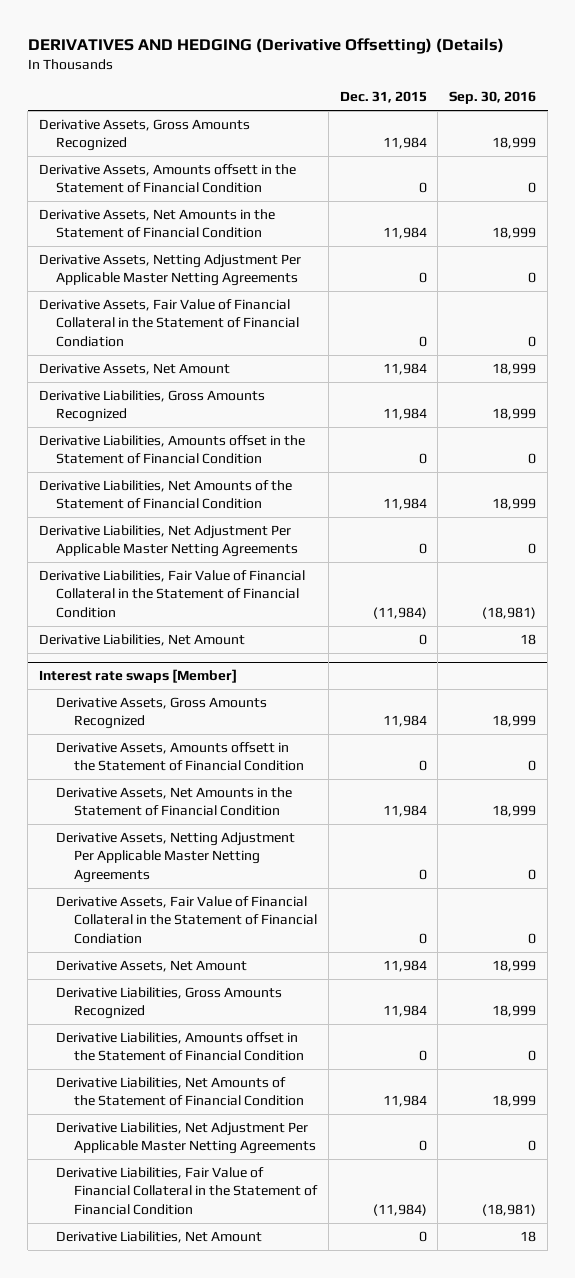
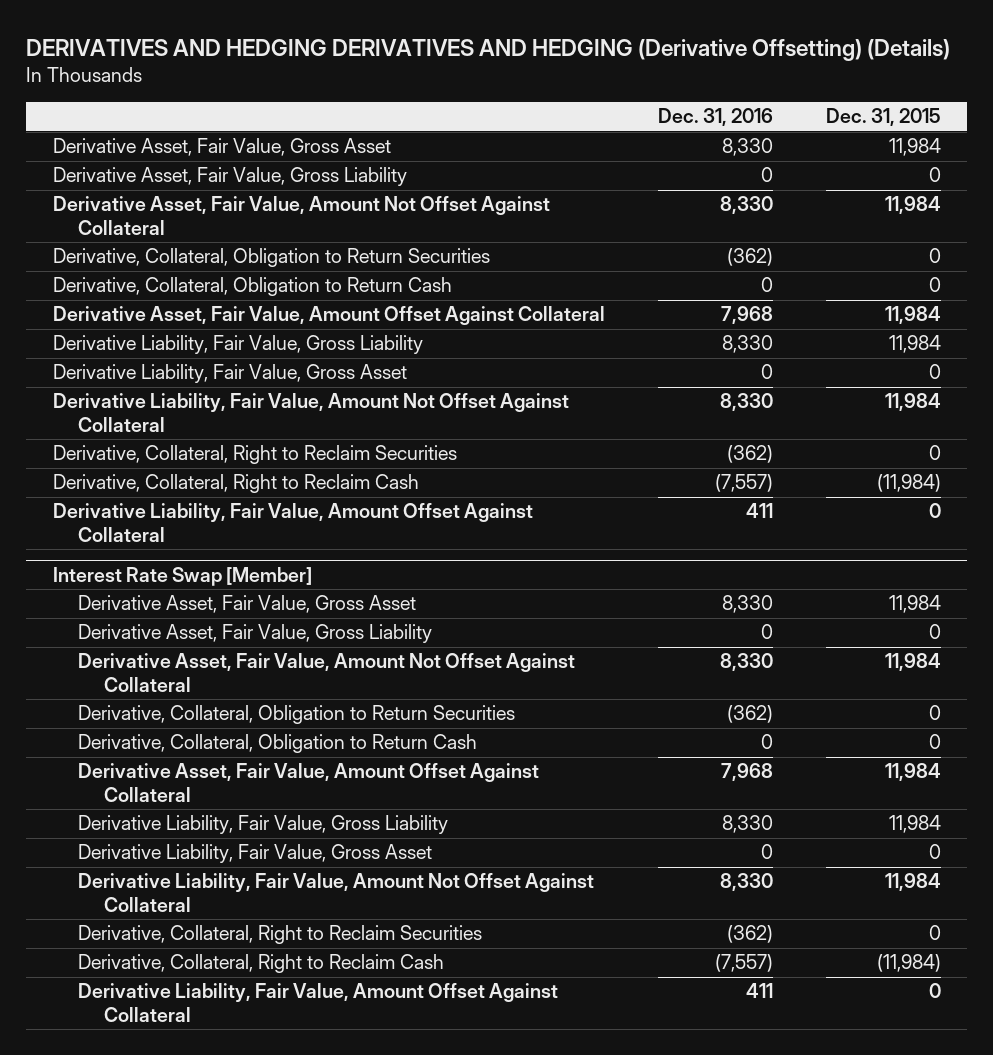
- DERIVATIVES AND HEDGING (Derivative Offsetting) (Details)
+ DERIVATIVES AND HEDGING DERIVATIVES AND HEDGING (Derivative Offsetting) (Details)
- | Dec. 31, 2015 | Sep. 30, 2016
+ | Dec. 31, 2016 | Dec. 31, 2015
- Derivative Assets, Gross Amounts Recognized | 11,984 | 18,999
- Derivative Assets, Amounts offsett in the Statement of Financial Condition | 0 | 0
- Derivative Assets, Net Amounts in the Statement of Financial Condition | 11,984 | 18,999
- Derivative Assets, Netting Adjustment Per Applicable Master Netting Agreements | 0 | 0
- Derivative Assets, Fair Value of Financial Collateral in the Statement of Financial Condiation | 0 | 0
- Derivative Assets, Net Amount | 11,984 | 18,999
- Derivative Liabilities, Gross Amounts Recognized | 11,984 | 18,999
- Derivative Liabilities, Amounts offset in the Statement of Financial Condition | 0 | 0
- Derivative Liabilities, Net Amounts of the Statement of Financial Condition | 11,984 | 18,999
- Derivative Liabilities, Net Adjustment Per Applicable Master Netting Agreements | 0 | 0
- Derivative Liabilities, Fair Value of Financial Collateral in the Statement of Financial Condition | (11,984) | (18,981)
- Derivative Liabilities, Net Amount | 0 | 18
- Interest rate swaps [Member]
- Derivative Assets, Gross Amounts Recognized | 11,984 | 18,999
- Derivative Assets, Amounts offsett in the Statement of Financial Condition | 0 | 0
- Derivative Assets, Net Amounts in the Statement of Financial Condition | 11,984 | 18,999
- Derivative Assets, Netting Adjustment Per Applicable Master Netting Agreements | 0 | 0
- Derivative Assets, Fair Value of Financial Collateral in the Statement of Financial Condiation | 0 | 0
- Derivative Assets, Net Amount | 11,984 | 18,999
- Derivative Liabilities, Gross Amounts Recognized | 11,984 | 18,999
- Derivative Liabilities, Amounts offset in the Statement of Financial Condition | 0 | 0
- Derivative Liabilities, Net Amounts of the Statement of Financial Condition | 11,984 | 18,999
- Derivative Liabilities, Net Adjustment Per Applicable Master Netting Agreements | 0 | 0
- Derivative Liabilities, Fair Value of Financial Collateral in the Statement of Financial Condition | (11,984) | (18,981)
- Derivative Liabilities, Net Amount | 0 | 18
+ Derivative Asset, Fair Value, Gross Asset | 8,330 | 11,984
+ Derivative Asset, Fair Value, Gross Liability | 0 | 0
+ Derivative Asset, Fair Value, Amount Not Offset Against Collateral | 8,330 | 11,984
+ Derivative, Collateral, Obligation to Return Securities | (362) | 0
+ Derivative, Collateral, Obligation to Return Cash | 0 | 0
+ Derivative Asset, Fair Value, Amount Offset Against Collateral | 7,968 | 11,984
+ Derivative Liability, Fair Value, Gross Liability | 8,330 | 11,984
+ Derivative Liability, Fair Value, Gross Asset | 0 | 0
+ Derivative Liability, Fair Value, Amount Not Offset Against Collateral | 8,330 | 11,984
+ Derivative, Collateral, Right to Reclaim Securities | (362) | 0
+ Derivative, Collateral, Right to Reclaim Cash | (7,557) | (11,984)
+ Derivative Liability, Fair Value, Amount Offset Against Collateral | 411 | 0
+ Interest Rate Swap [Member]
+ Derivative Asset, Fair Value, Gross Asset | 8,330 | 11,984
+ Derivative Asset, Fair Value, Gross Liability | 0 | 0
+ Derivative Asset, Fair Value, Amount Not Offset Against Collateral | 8,330 | 11,984
+ Derivative, Collateral, Obligation to Return Securities | (362) | 0
+ Derivative, Collateral, Obligation to Return Cash | 0 | 0
+ Derivative Asset, Fair Value, Amount Offset Against Collateral | 7,968 | 11,984
+ Derivative Liability, Fair Value, Gross Liability | 8,330 | 11,984
+ Derivative Liability, Fair Value, Gross Asset | 0 | 0
+ Derivative Liability, Fair Value, Amount Not Offset Against Collateral | 8,330 | 11,984
+ Derivative, Collateral, Right to Reclaim Securities | (362) | 0
+ Derivative, Collateral, Right to Reclaim Cash | (7,557) | (11,984)
+ Derivative Liability, Fair Value, Amount Offset Against Collateral | 411 | 0

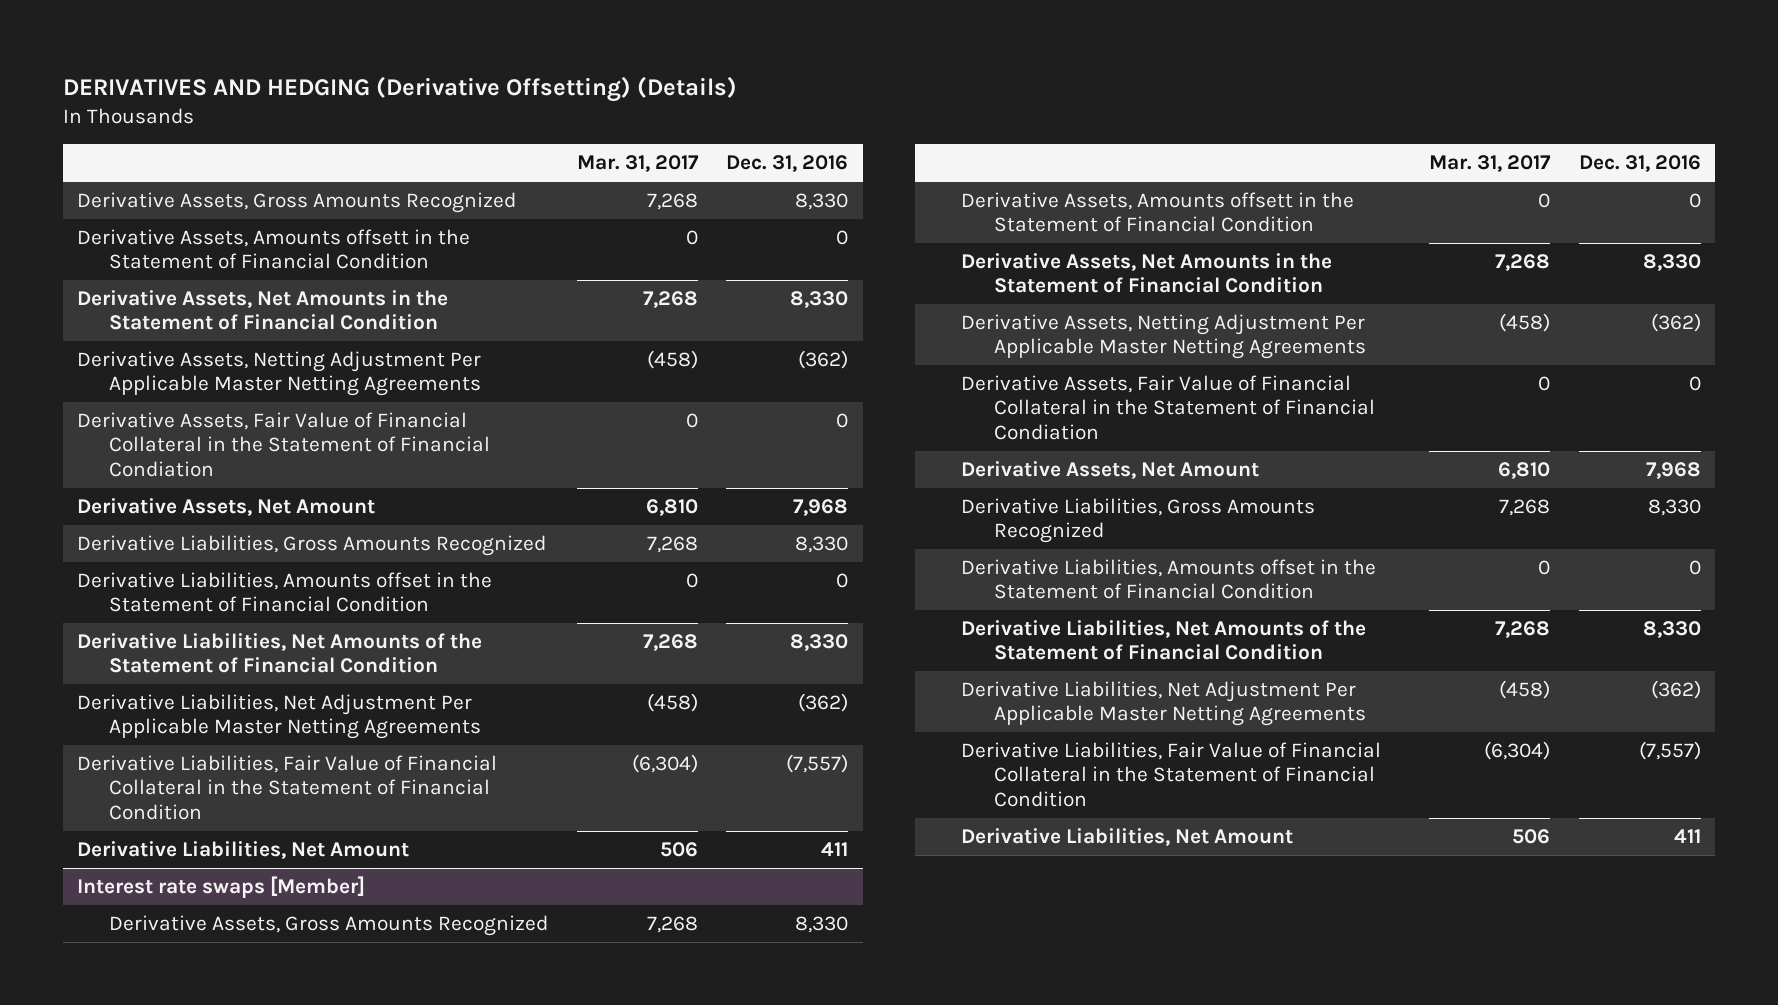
- DERIVATIVES AND HEDGING DERIVATIVES AND HEDGING (Derivative Offsetting) (Details)
+ DERIVATIVES AND HEDGING (Derivative Offsetting) (Details)
- | Dec. 31, 2016 | Dec. 31, 2015
+ | Mar. 31, 2017 | Dec. 31, 2016
- Derivative Asset, Fair Value, Gross Asset | 8,330 | 11,984
- Derivative Asset, Fair Value, Gross Liability | 0 | 0
- Derivative Asset, Fair Value, Amount Not Offset Against Collateral | 8,330 | 11,984
- Derivative, Collateral, Obligation to Return Securities | (362) | 0
- Derivative, Collateral, Obligation to Return Cash | 0 | 0
- Derivative Asset, Fair Value, Amount Offset Against Collateral | 7,968 | 11,984
- Derivative Liability, Fair Value, Gross Liability | 8,330 | 11,984
- Derivative Liability, Fair Value, Gross Asset | 0 | 0
- Derivative Liability, Fair Value, Amount Not Offset Against Collateral | 8,330 | 11,984
- Derivative, Collateral, Right to Reclaim Securities | (362) | 0
- Derivative, Collateral, Right to Reclaim Cash | (7,557) | (11,984)
- Derivative Liability, Fair Value, Amount Offset Against Collateral | 411 | 0
- Interest Rate Swap [Member]
- Derivative Asset, Fair Value, Gross Asset | 8,330 | 11,984
- Derivative Asset, Fair Value, Gross Liability | 0 | 0
- Derivative Asset, Fair Value, Amount Not Offset Against Collateral | 8,330 | 11,984
- Derivative, Collateral, Obligation to Return Securities | (362) | 0
- Derivative, Collateral, Obligation to Return Cash | 0 | 0
- Derivative Asset, Fair Value, Amount Offset Against Collateral | 7,968 | 11,984
- Derivative Liability, Fair Value, Gross Liability | 8,330 | 11,984
- Derivative Liability, Fair Value, Gross Asset | 0 | 0
- Derivative Liability, Fair Value, Amount Not Offset Against Collateral | 8,330 | 11,984
- Derivative, Collateral, Right to Reclaim Securities | (362) | 0
- Derivative, Collateral, Right to Reclaim Cash | (7,557) | (11,984)
- Derivative Liability, Fair Value, Amount Offset Against Collateral | 411 | 0
+ Derivative Assets, Gross Amounts Recognized | 7,268 | 8,330
+ Derivative Assets, Amounts offsett in the Statement of Financial Condition | 0 | 0
+ Derivative Assets, Net Amounts in the Statement of Financial Condition | 7,268 | 8,330
+ Derivative Assets, Netting Adjustment Per Applicable Master Netting Agreements | (458) | (362)
+ Derivative Assets, Fair Value of Financial Collateral in the Statement of Financial Condiation | 0 | 0
+ Derivative Assets, Net Amount | 6,810 | 7,968
+ Derivative Liabilities, Gross Amounts Recognized | 7,268 | 8,330
+ Derivative Liabilities, Amounts offset in the Statement of Financial Condition | 0 | 0
+ Derivative Liabilities, Net Amounts of the Statement of Financial Condition | 7,268 | 8,330
+ Derivative Liabilities, Net Adjustment Per Applicable Master Netting Agreements | (458) | (362)
+ Derivative Liabilities, Fair Value of Financial Collateral in the Statement of Financial Condition | (6,304) | (7,557)
+ Derivative Liabilities, Net Amount | 506 | 411
+ Interest rate swaps [Member]
+ Derivative Assets, Gross Amounts Recognized | 7,268 | 8,330
+ Derivative Assets, Amounts offsett in the Statement of Financial Condition | 0 | 0
+ Derivative Assets, Net Amounts in the Statement of Financial Condition | 7,268 | 8,330
+ Derivative Assets, Netting Adjustment Per Applicable Master Netting Agreements | (458) | (362)
+ Derivative Assets, Fair Value of Financial Collateral in the Statement of Financial Condiation | 0 | 0
+ Derivative Assets, Net Amount | 6,810 | 7,968
+ Derivative Liabilities, Gross Amounts Recognized | 7,268 | 8,330
+ Derivative Liabilities, Amounts offset in the Statement of Financial Condition | 0 | 0
+ Derivative Liabilities, Net Amounts of the Statement of Financial Condition | 7,268 | 8,330
+ Derivative Liabilities, Net Adjustment Per Applicable Master Netting Agreements | (458) | (362)
+ Derivative Liabilities, Fair Value of Financial Collateral in the Statement of Financial Condition | (6,304) | (7,557)
+ Derivative Liabilities, Net Amount | 506 | 411

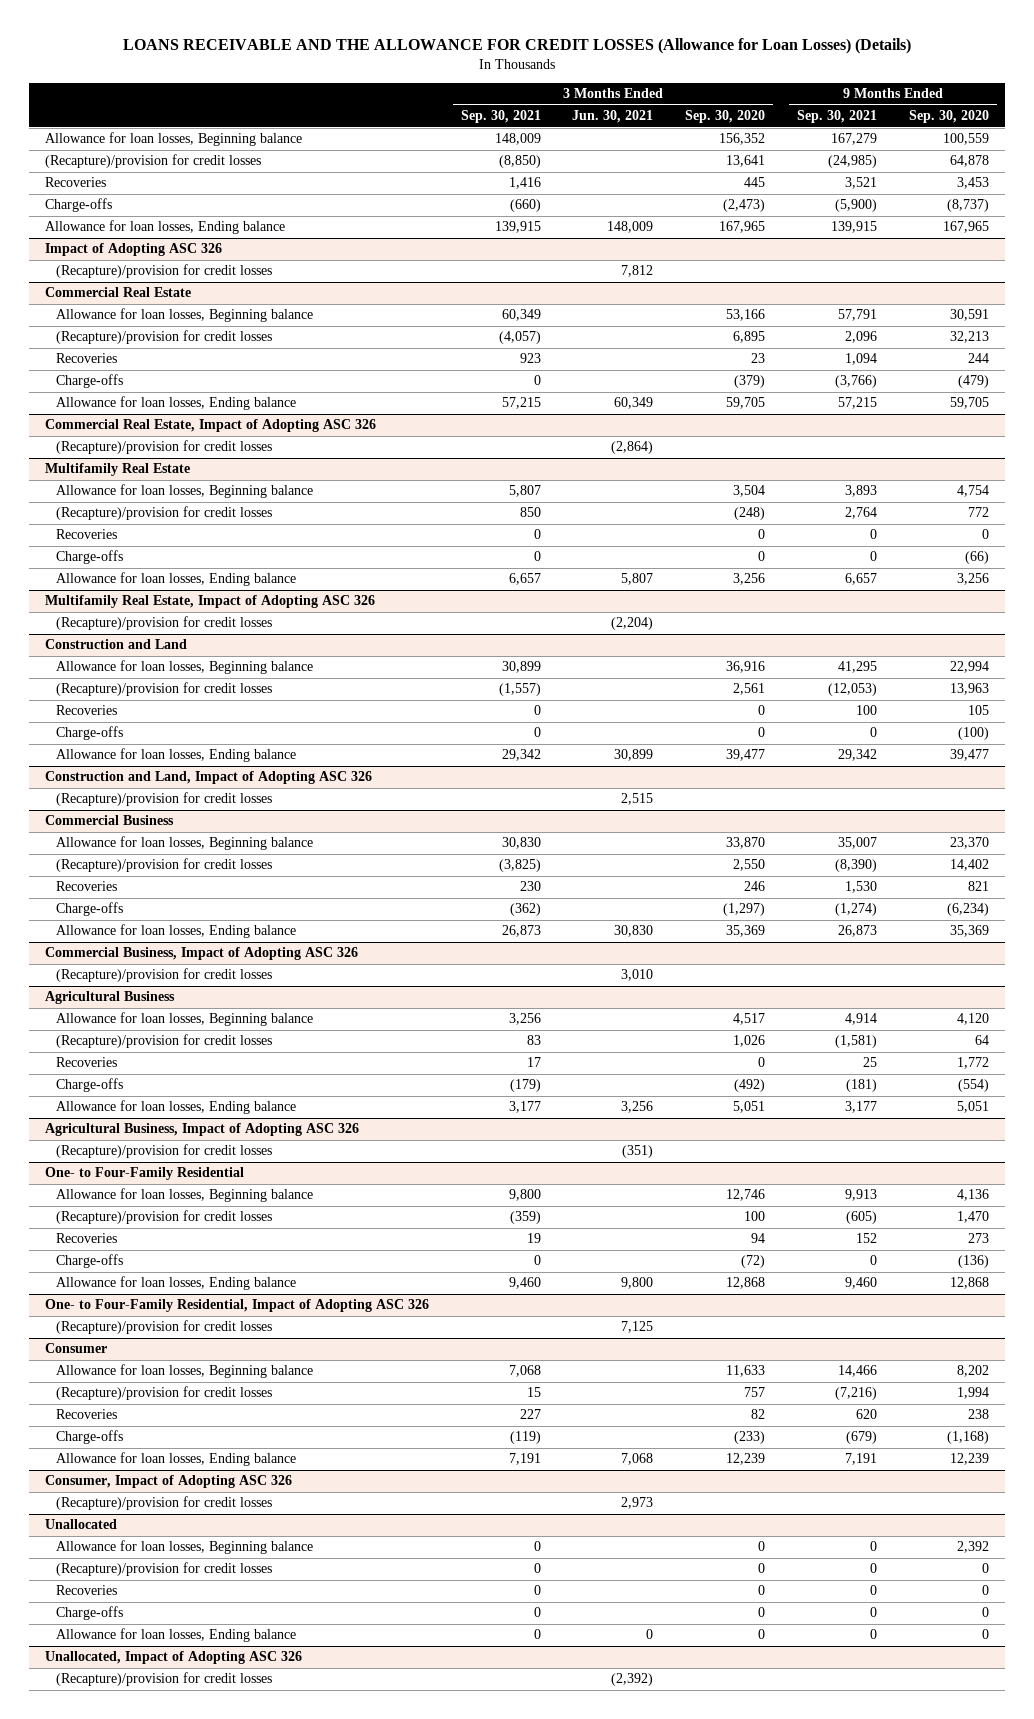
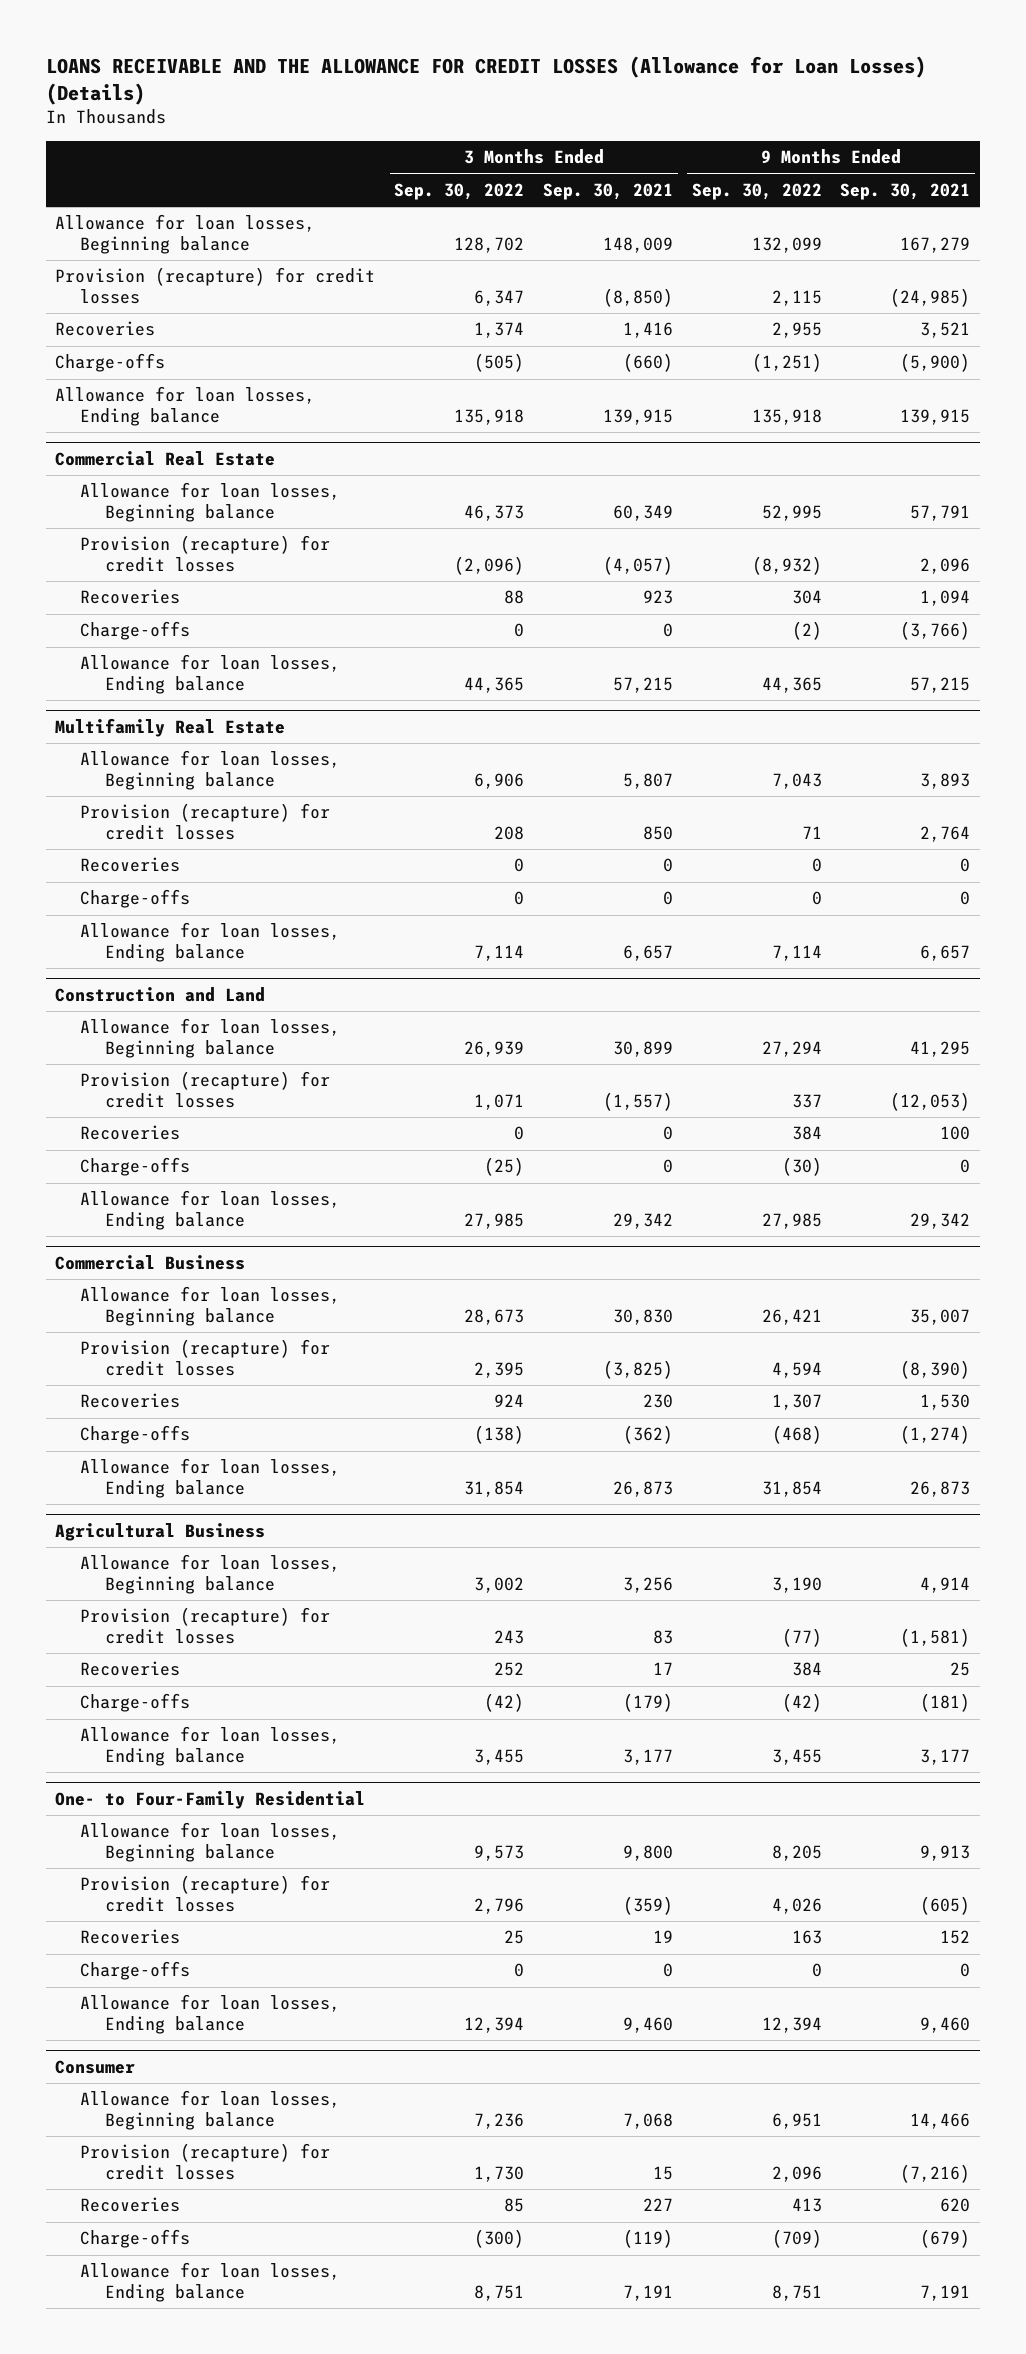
- | 3 Months Ended Sep. 30, 2021 | 3 Months Ended Jun. 30, 2021 | 3 Months Ended Sep. 30, 2020 | 9 Months Ended Sep. 30, 2021 | 9 Months Ended Sep. 30, 2020
+ | 3 Months Ended Sep. 30, 2022 | 3 Months Ended Sep. 30, 2021 | 9 Months Ended Sep. 30, 2022 | 9 Months Ended Sep. 30, 2021
- (Recapture)/provision for credit losses | (8,850) | | 13,641 | (24,985) | 64,878
+ Provision (recapture) for credit losses | 6,347 | (8,850) | 2,115 | (24,985)
- Impact of Adopting ASC 326
- (Recapture)/provision for credit losses | | 7,812 | | |
@ Commercial Real Estate
- (Recapture)/provision for credit losses | (4,057) | | 6,895 | 2,096 | 32,213
+ Provision (recapture) for credit losses | (2,096) | (4,057) | (8,932) | 2,096
- Commercial Real Estate, Impact of Adopting ASC 326
- (Recapture)/provision for credit losses | | (2,864) | | |
@ Multifamily Real Estate
- (Recapture)/provision for credit losses | 850 | | (248) | 2,764 | 772
+ Provision (recapture) for credit losses | 208 | 850 | 71 | 2,764
- Multifamily Real Estate, Impact of Adopting ASC 326
- (Recapture)/provision for credit losses | | (2,204) | | |
@ Construction and Land
- (Recapture)/provision for credit losses | (1,557) | | 2,561 | (12,053) | 13,963
+ Provision (recapture) for credit losses | 1,071 | (1,557) | 337 | (12,053)
- Construction and Land, Impact of Adopting ASC 326
- (Recapture)/provision for credit losses | | 2,515 | | |
@ Commercial Business
- (Recapture)/provision for credit losses | (3,825) | | 2,550 | (8,390) | 14,402
+ Provision (recapture) for credit losses | 2,395 | (3,825) | 4,594 | (8,390)
- Commercial Business, Impact of Adopting ASC 326
- (Recapture)/provision for credit losses | | 3,010 | | |
@ Agricultural Business
- (Recapture)/provision for credit losses | 83 | | 1,026 | (1,581) | 64
+ Provision (recapture) for credit losses | 243 | 83 | (77) | (1,581)
- Agricultural Business, Impact of Adopting ASC 326
- (Recapture)/provision for credit losses | | (351) | | |
@ One- to Four-Family Residential
- (Recapture)/provision for credit losses | (359) | | 100 | (605) | 1,470
+ Provision (recapture) for credit losses | 2,796 | (359) | 4,026 | (605)
- One- to Four-Family Residential, Impact of Adopting ASC 326
- (Recapture)/provision for credit losses | | 7,125 | | |
@ Consumer
- (Recapture)/provision for credit losses | 15 | | 757 | (7,216) | 1,994
+ Provision (recapture) for credit losses | 1,730 | 15 | 2,096 | (7,216)
- Consumer, Impact of Adopting ASC 326
- (Recapture)/provision for credit losses | | 2,973 | | |
- Unallocated
- Allowance for loan losses, Beginning balance | 0 | | 0 | 0 | 2,392
- (Recapture)/provision for credit losses | 0 | | 0 | 0 | 0
- Recoveries | 0 | | 0 | 0 | 0
- Charge-offs | 0 | | 0 | 0 | 0
- Allowance for loan losses, Ending balance | 0 | 0 | 0 | 0 | 0
- Unallocated, Impact of Adopting ASC 326
- (Recapture)/provision for credit losses | | (2,392) | | |

